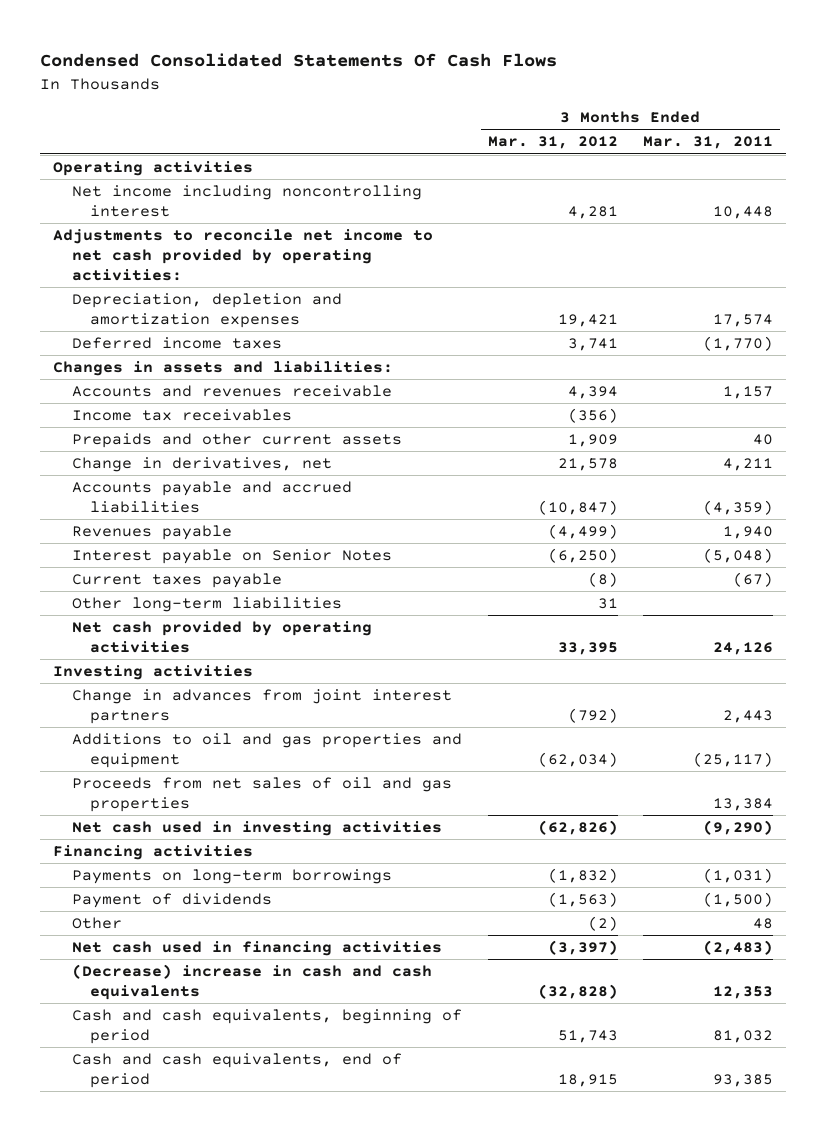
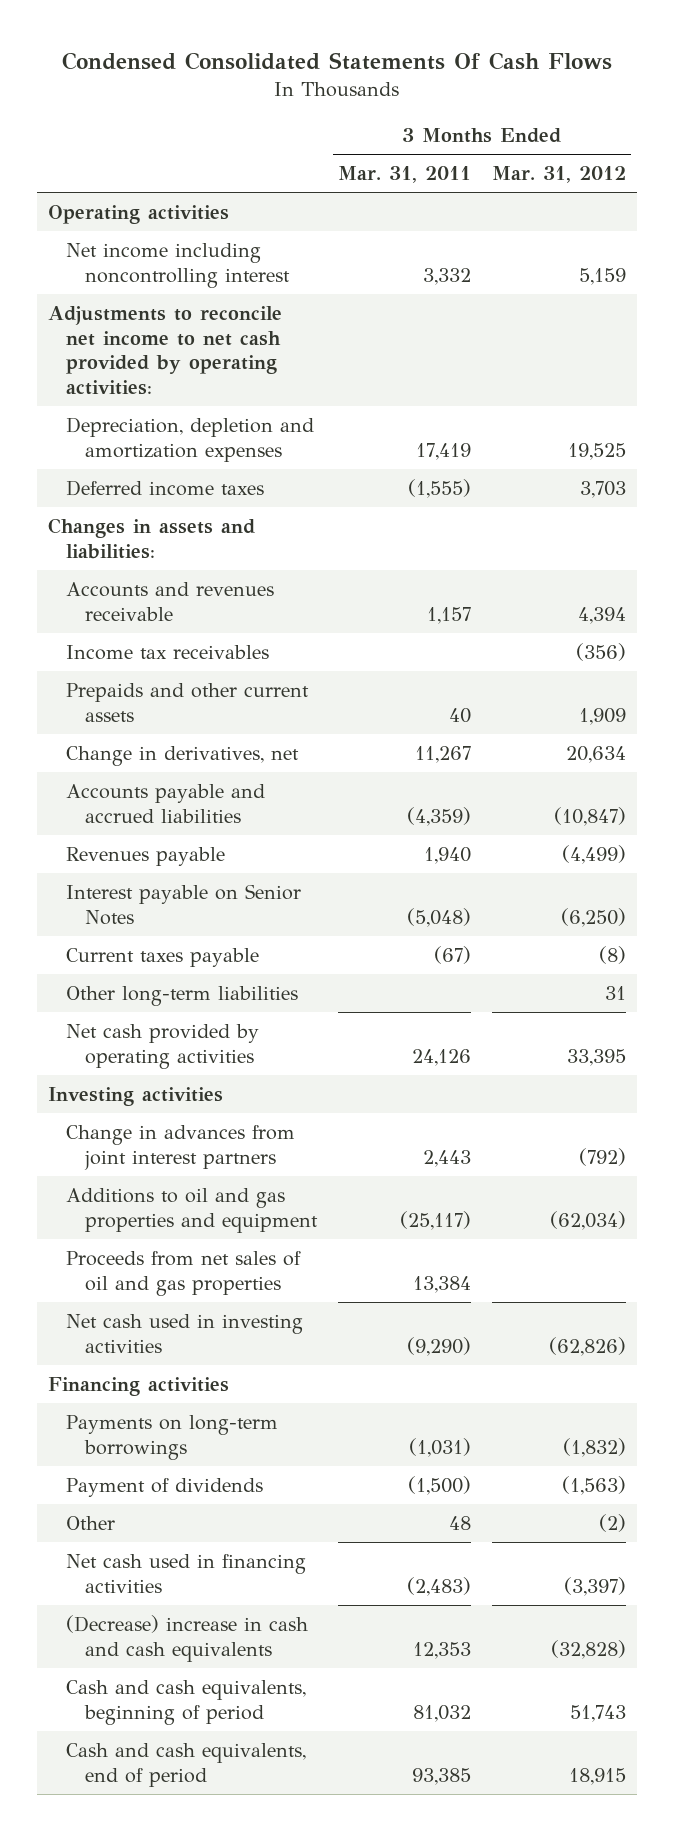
- | 3 Months Ended Mar. 31, 2012 | 3 Months Ended Mar. 31, 2011
+ | 3 Months Ended Mar. 31, 2011 | 3 Months Ended Mar. 31, 2012
- Net income including noncontrolling interest | 4,281 | 10,448
+ Net income including noncontrolling interest | 3,332 | 5,159
- Depreciation, depletion and amortization expenses | 19,421 | 17,574
- Deferred income taxes | 3,741 | (1,770)
+ Depreciation, depletion and amortization expenses | 17,419 | 19,525
+ Deferred income taxes | (1,555) | 3,703
- Change in derivatives, net | 21,578 | 4,211
+ Change in derivatives, net | 11,267 | 20,634

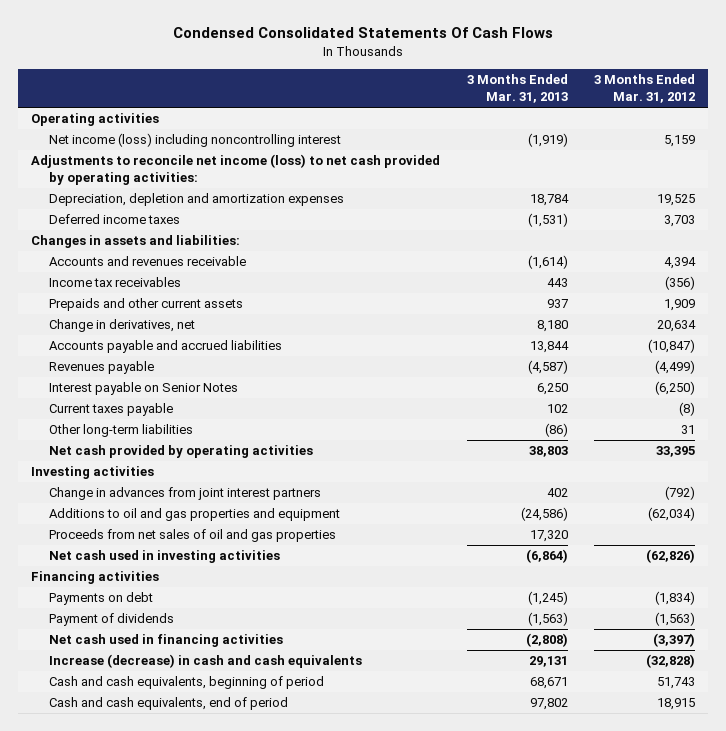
- | 3 Months Ended Mar. 31, 2011 | 3 Months Ended Mar. 31, 2012
+ | 3 Months Ended Mar. 31, 2013 | 3 Months Ended Mar. 31, 2012
- Net income including noncontrolling interest | 3,332 | 5,159
- Adjustments to reconcile net income to net cash provided by operating activities:
+ Net income (loss) including noncontrolling interest | (1,919) | 5,159
+ Adjustments to reconcile net income (loss) to net cash provided by operating activities:
- Payments on long-term borrowings | (1,031) | (1,832)
+ Payments on debt | (1,245) | (1,834)
- Other | 48 | (2)
- (Decrease) increase in cash and cash equivalents | 12,353 | (32,828)
+ Increase (decrease) in cash and cash equivalents | 29,131 | (32,828)

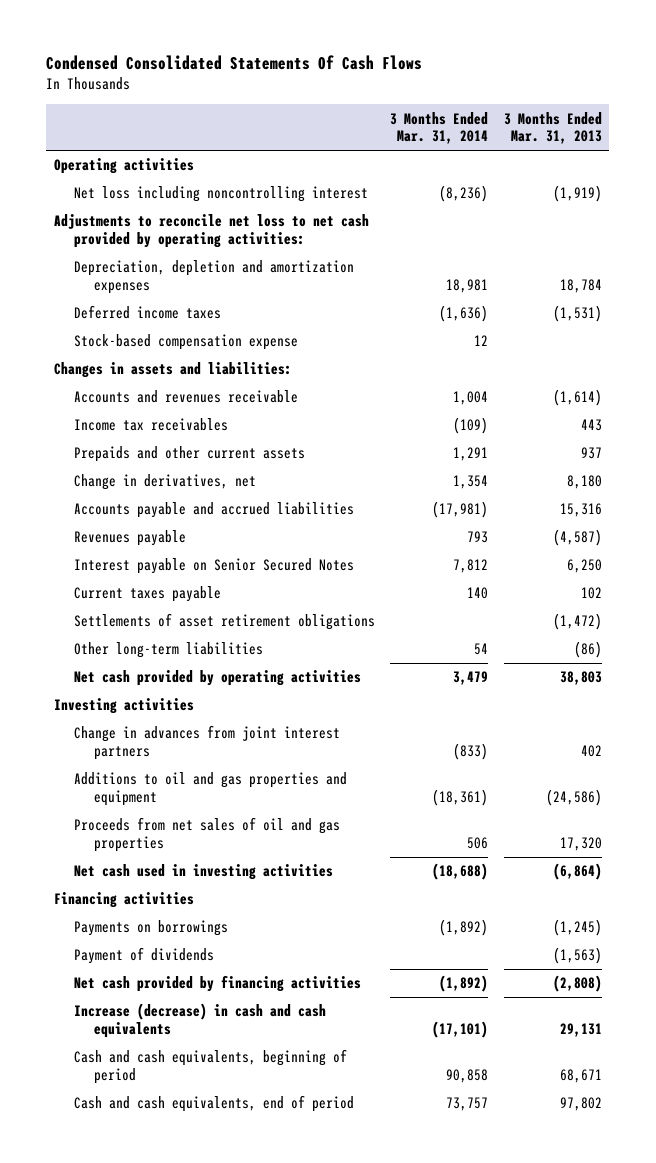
- | 3 Months Ended Mar. 31, 2013 | 3 Months Ended Mar. 31, 2012
+ | 3 Months Ended Mar. 31, 2014 | 3 Months Ended Mar. 31, 2013
- Net income (loss) including noncontrolling interest | (1,919) | 5,159
- Adjustments to reconcile net income (loss) to net cash provided by operating activities:
+ Net loss including noncontrolling interest | (8,236) | (1,919)
+ Adjustments to reconcile net loss to net cash provided by operating activities:
+ Stock-based compensation expense | 12 |
- Accounts payable and accrued liabilities | 13,844 | (10,847)
+ Accounts payable and accrued liabilities | (17,981) | 15,316
- Interest payable on Senior Notes | 6,250 | (6,250)
+ Interest payable on Senior Secured Notes | 7,812 | 6,250
+ Settlements of asset retirement obligations | | (1,472)
- Payments on debt | (1,245) | (1,834)
+ Payments on borrowings | (1,892) | (1,245)
- Net cash used in financing activities | (2,808) | (3,397)
+ Net cash provided by financing activities | (1,892) | (2,808)

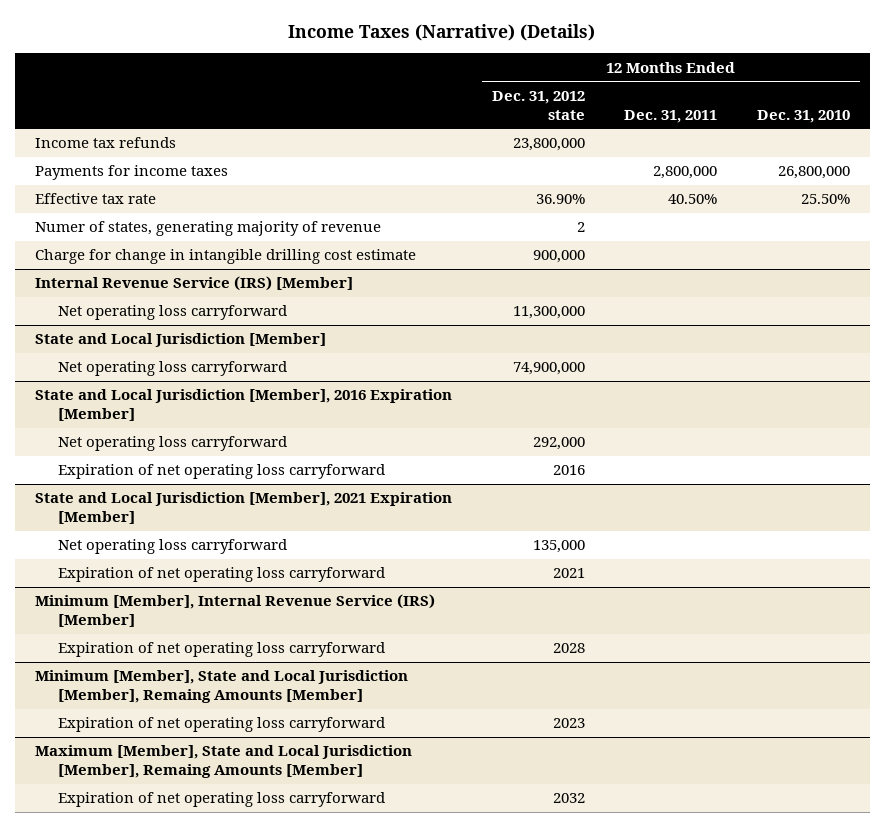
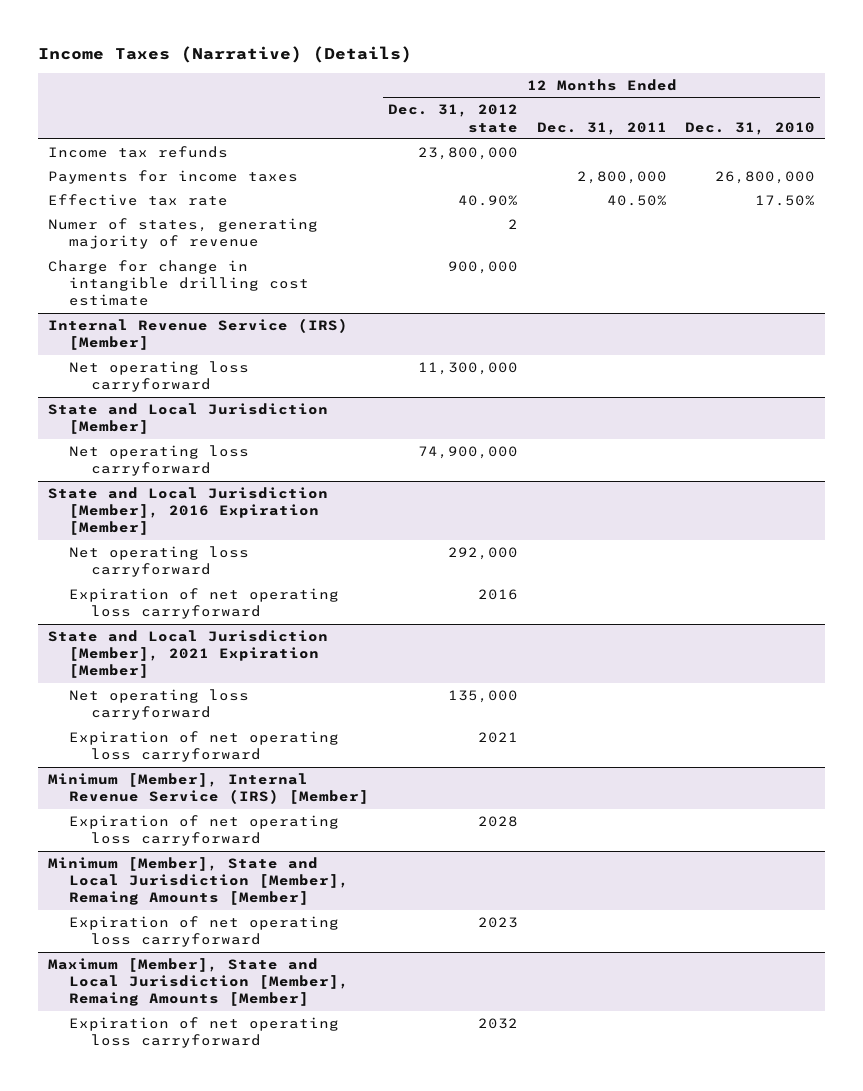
- Effective tax rate | 36.90% | 40.50% | 25.50%
+ Effective tax rate | 40.90% | 40.50% | 17.50%

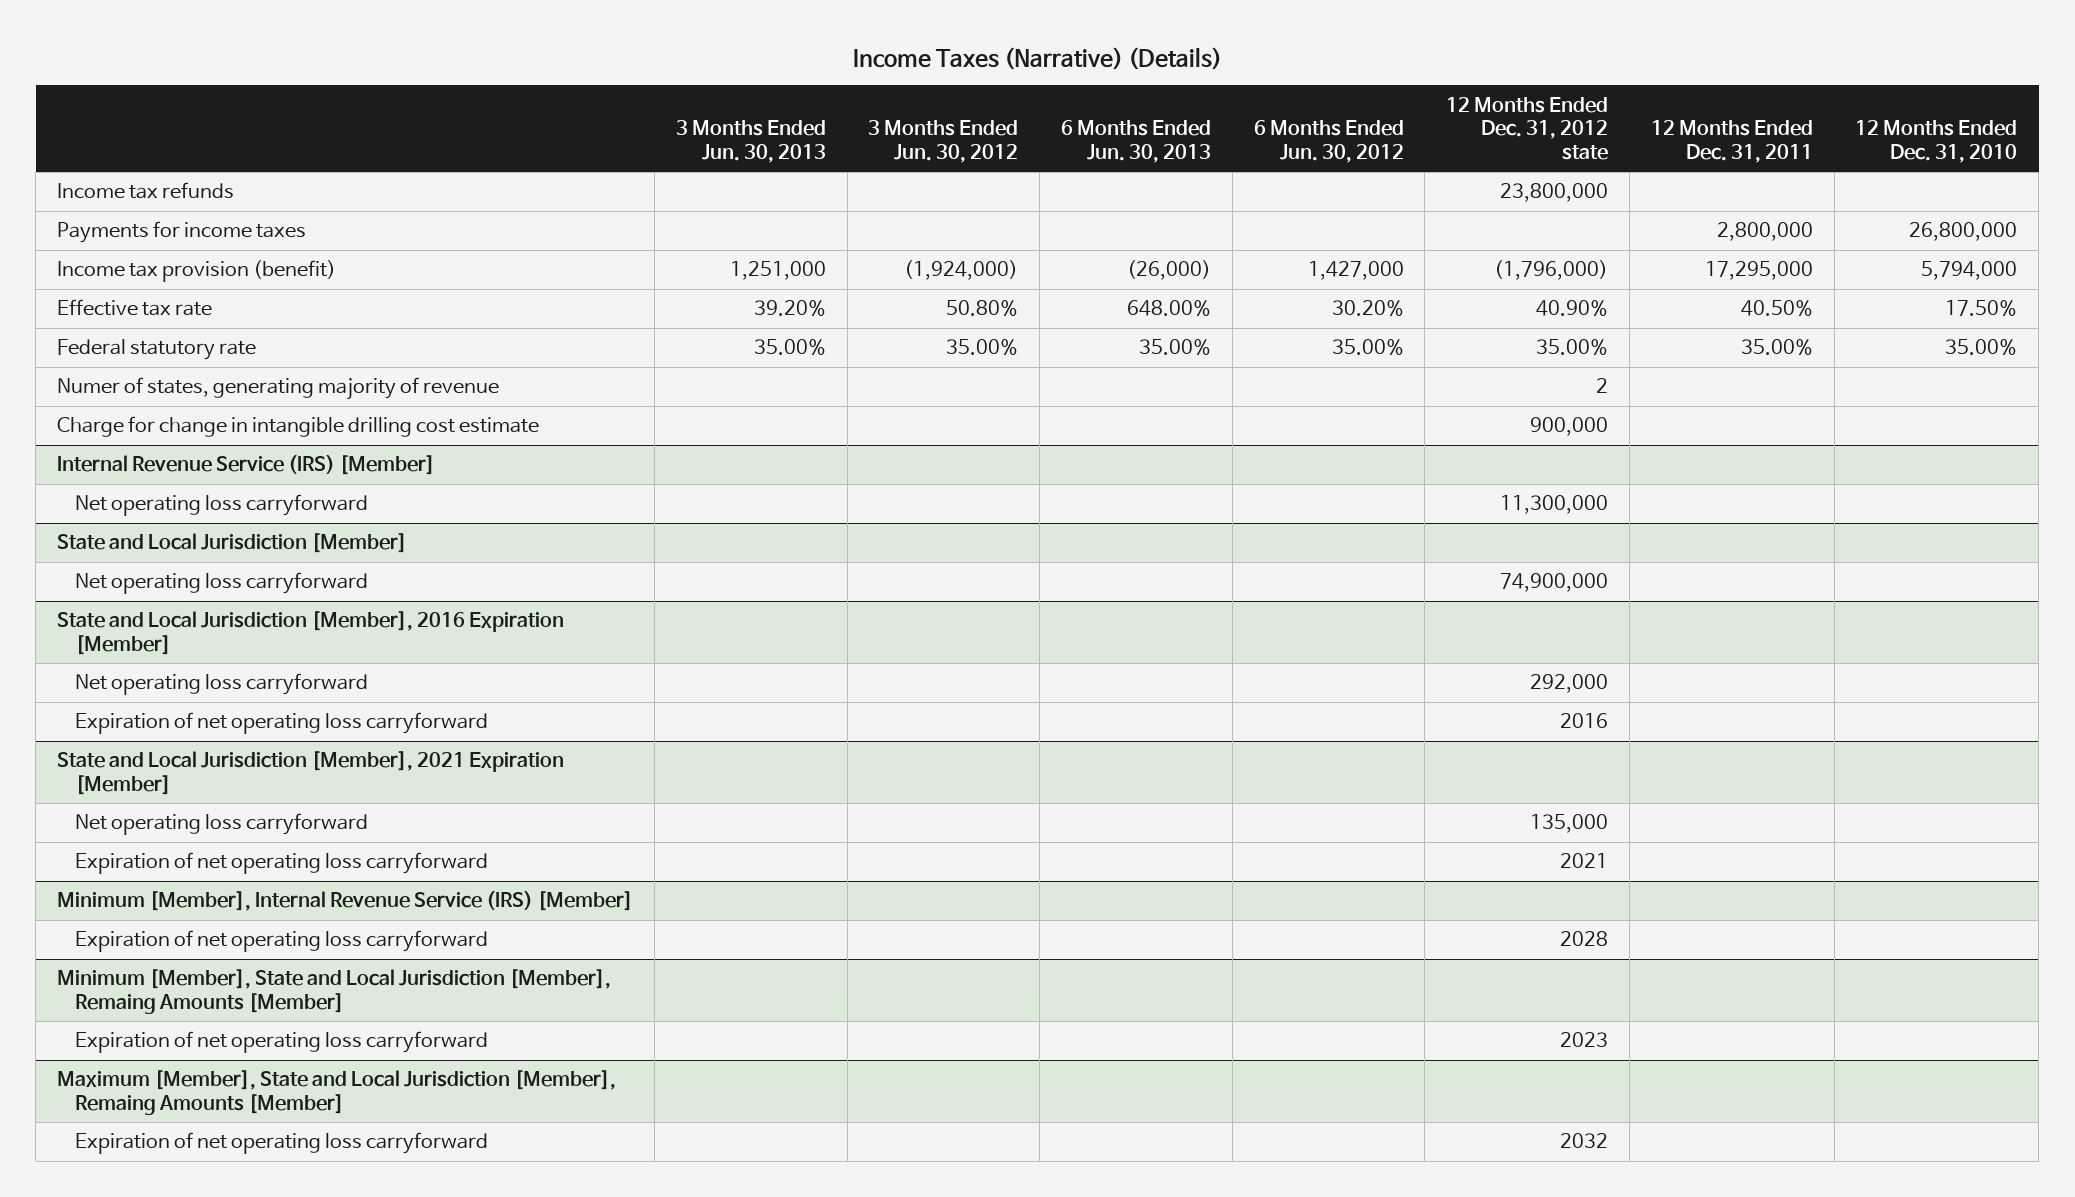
- | 12 Months Ended Dec. 31, 2012 state | 12 Months Ended Dec. 31, 2011 | 12 Months Ended Dec. 31, 2010
+ | 3 Months Ended Jun. 30, 2013 | 3 Months Ended Jun. 30, 2012 | 6 Months Ended Jun. 30, 2013 | 6 Months Ended Jun. 30, 2012 | 12 Months Ended Dec. 31, 2012 state | 12 Months Ended Dec. 31, 2011 | 12 Months Ended Dec. 31, 2010
+ Income tax provision (benefit) | 1,251,000 | (1,924,000) | (26,000) | 1,427,000 | (1,796,000) | 17,295,000 | 5,794,000
+ Federal statutory rate | 35.00% | 35.00% | 35.00% | 35.00% | 35.00% | 35.00% | 35.00%

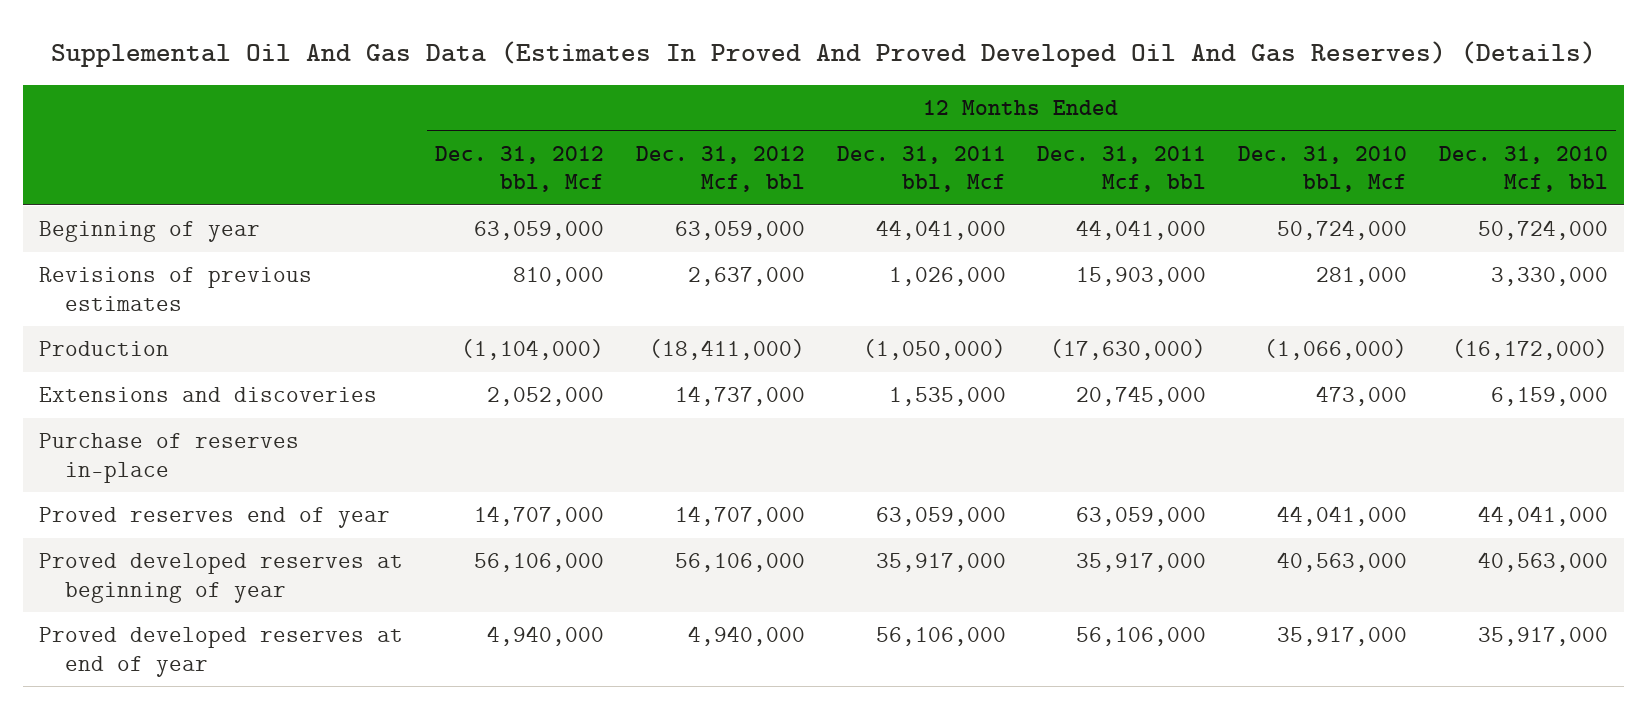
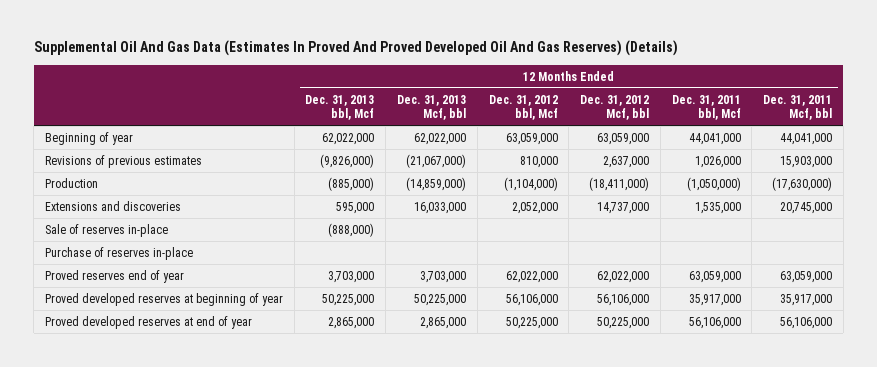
- | 12 Months Ended Dec. 31, 2012 bbl, Mcf | 12 Months Ended Dec. 31, 2012 Mcf, bbl | 12 Months Ended Dec. 31, 2011 bbl, Mcf | 12 Months Ended Dec. 31, 2011 Mcf, bbl | 12 Months Ended Dec. 31, 2010 bbl, Mcf | 12 Months Ended Dec. 31, 2010 Mcf, bbl
+ | 12 Months Ended Dec. 31, 2013 bbl, Mcf | 12 Months Ended Dec. 31, 2013 Mcf, bbl | 12 Months Ended Dec. 31, 2012 bbl, Mcf | 12 Months Ended Dec. 31, 2012 Mcf, bbl | 12 Months Ended Dec. 31, 2011 bbl, Mcf | 12 Months Ended Dec. 31, 2011 Mcf, bbl
+ Sale of reserves in-place | (888,000) | | | | |
- Proved reserves end of year | 14,707,000 | 14,707,000 | 63,059,000 | 63,059,000 | 44,041,000 | 44,041,000
+ Proved reserves end of year | 3,703,000 | 3,703,000 | 62,022,000 | 62,022,000 | 63,059,000 | 63,059,000
- Proved developed reserves at end of year | 4,940,000 | 4,940,000 | 56,106,000 | 56,106,000 | 35,917,000 | 35,917,000
+ Proved developed reserves at end of year | 2,865,000 | 2,865,000 | 50,225,000 | 50,225,000 | 56,106,000 | 56,106,000

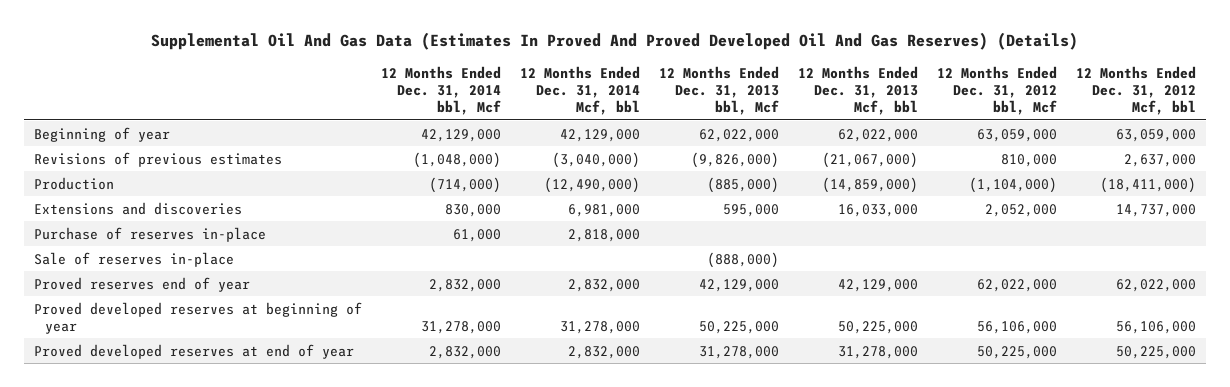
- | 12 Months Ended Dec. 31, 2013 bbl, Mcf | 12 Months Ended Dec. 31, 2013 Mcf, bbl | 12 Months Ended Dec. 31, 2012 bbl, Mcf | 12 Months Ended Dec. 31, 2012 Mcf, bbl | 12 Months Ended Dec. 31, 2011 bbl, Mcf | 12 Months Ended Dec. 31, 2011 Mcf, bbl
+ | 12 Months Ended Dec. 31, 2014 bbl, Mcf | 12 Months Ended Dec. 31, 2014 Mcf, bbl | 12 Months Ended Dec. 31, 2013 bbl, Mcf | 12 Months Ended Dec. 31, 2013 Mcf, bbl | 12 Months Ended Dec. 31, 2012 bbl, Mcf | 12 Months Ended Dec. 31, 2012 Mcf, bbl
- Proved reserves end of year | 3,703,000 | 3,703,000 | 62,022,000 | 62,022,000 | 63,059,000 | 63,059,000
moved down: Sale of reserves in-place | | | (888,000) | | |
+ Proved reserves end of year | 2,832,000 | 2,832,000 | 42,129,000 | 42,129,000 | 62,022,000 | 62,022,000
- Proved developed reserves at end of year | 2,865,000 | 2,865,000 | 50,225,000 | 50,225,000 | 56,106,000 | 56,106,000
+ Proved developed reserves at end of year | 2,832,000 | 2,832,000 | 31,278,000 | 31,278,000 | 50,225,000 | 50,225,000

